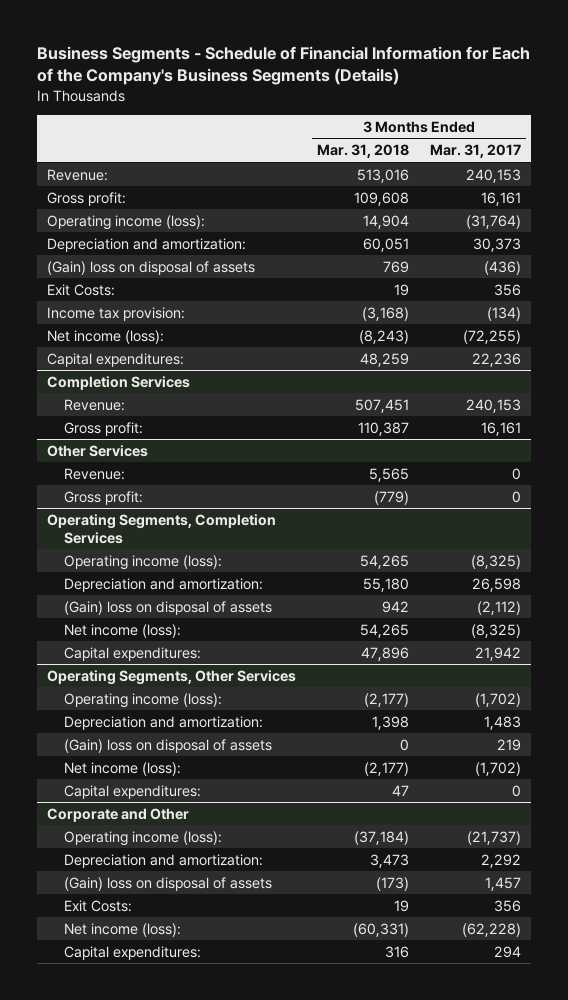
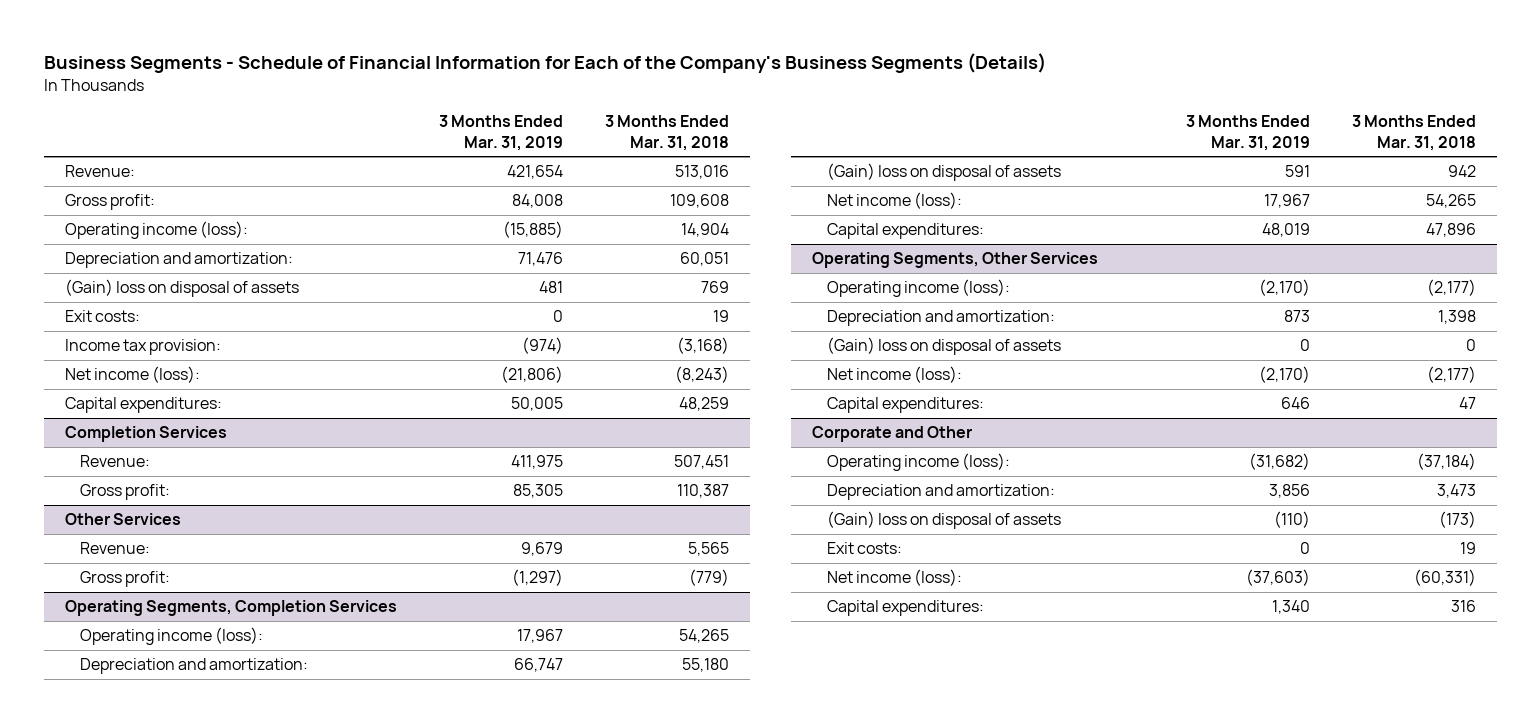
- | 3 Months Ended Mar. 31, 2018 | 3 Months Ended Mar. 31, 2017
+ | 3 Months Ended Mar. 31, 2019 | 3 Months Ended Mar. 31, 2018
- Exit Costs: | 19 | 356
+ Exit costs: | 0 | 19
@ Corporate and Other
- Exit Costs: | 19 | 356
+ Exit costs: | 0 | 19

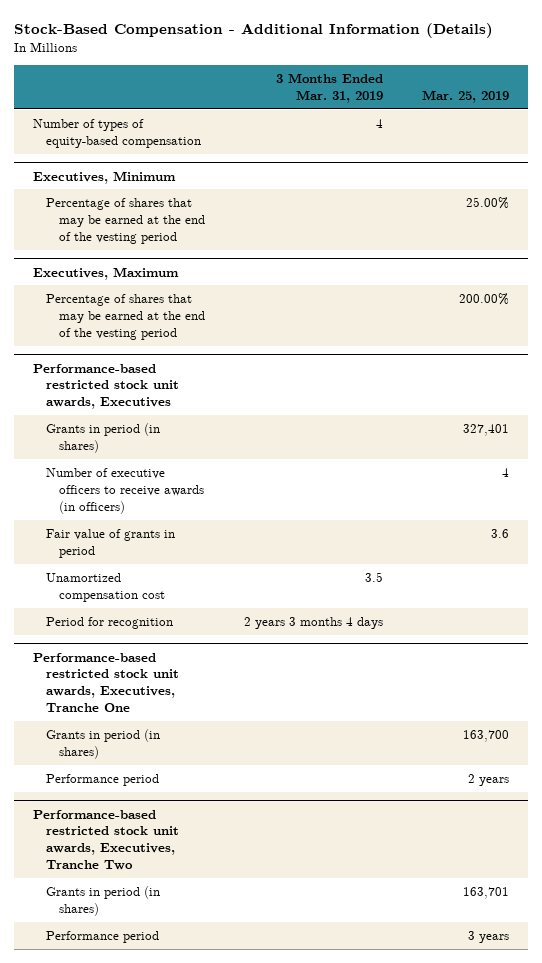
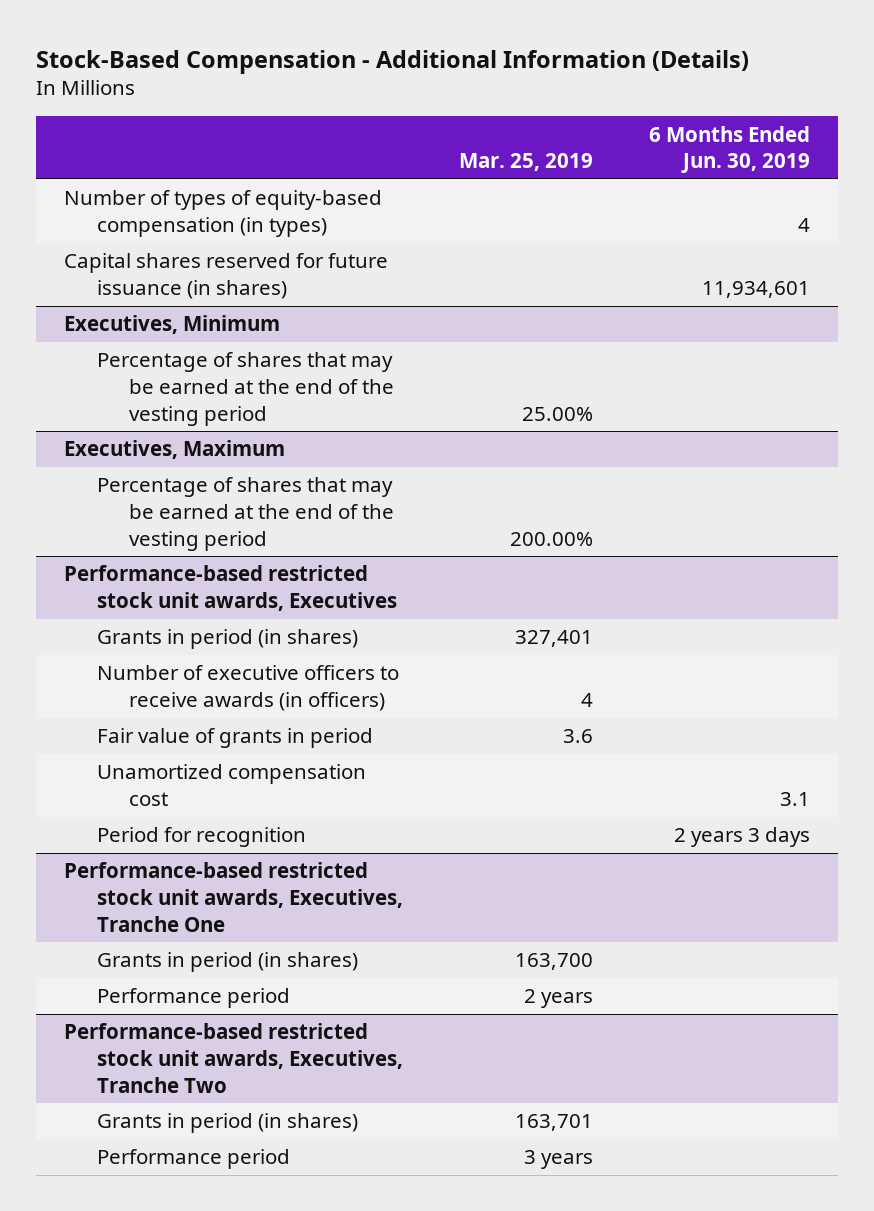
- | 3 Months Ended Mar. 31, 2019 | Mar. 25, 2019
+ | Mar. 25, 2019 | 6 Months Ended Jun. 30, 2019
- Number of types of equity-based compensation | 4 |
+ Number of types of equity-based compensation (in types) | | 4
+ Capital shares reserved for future issuance (in shares) | | 11,934,601

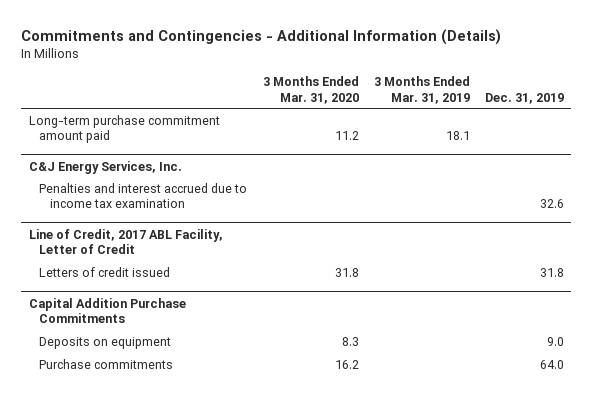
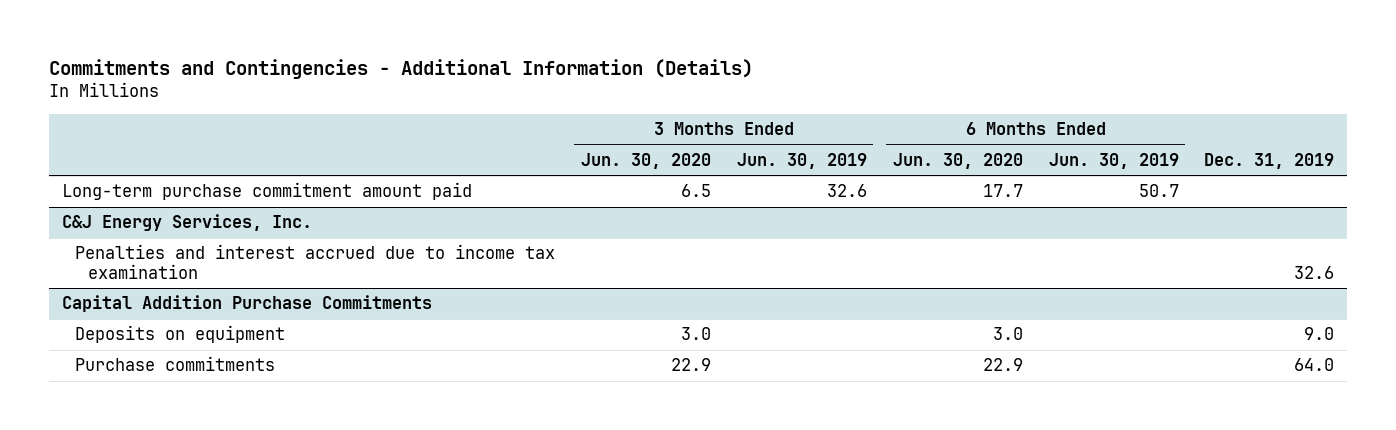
- | 3 Months Ended Mar. 31, 2020 | 3 Months Ended Mar. 31, 2019 | Dec. 31, 2019
+ | 3 Months Ended Jun. 30, 2020 | 3 Months Ended Jun. 30, 2019 | 6 Months Ended Jun. 30, 2020 | 6 Months Ended Jun. 30, 2019 | Dec. 31, 2019
- Line of Credit, 2017 ABL Facility, Letter of Credit
- Letters of credit issued | 31.8 | | 31.8

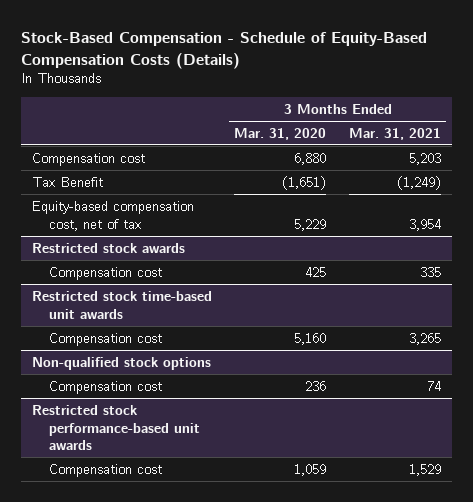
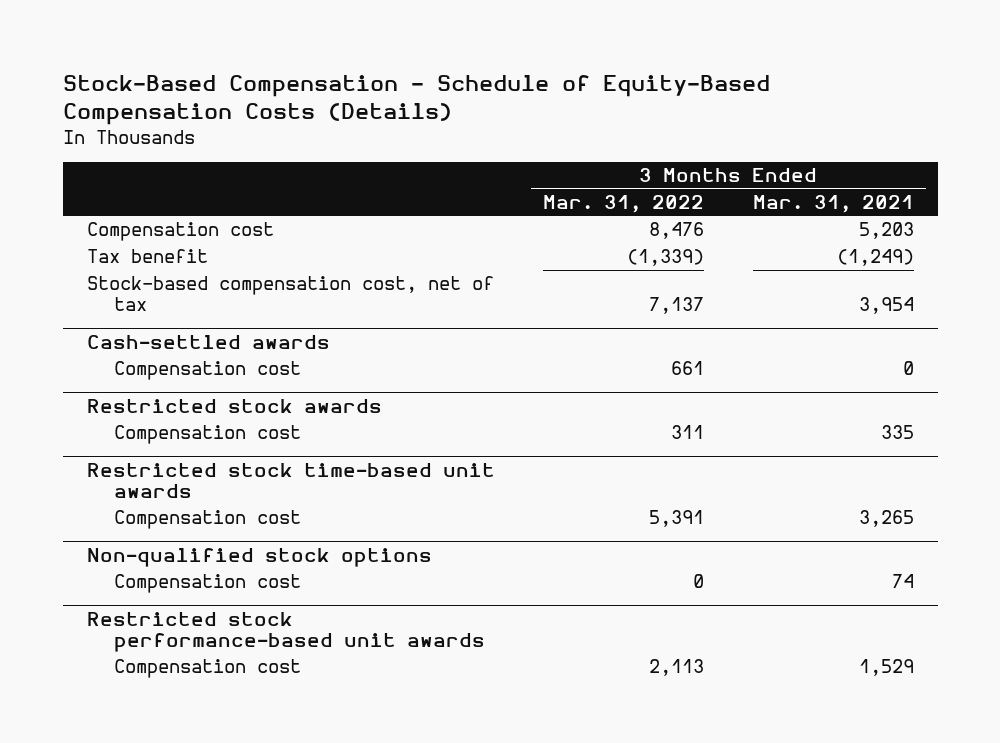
- | 3 Months Ended Mar. 31, 2020 | 3 Months Ended Mar. 31, 2021
+ | 3 Months Ended Mar. 31, 2022 | 3 Months Ended Mar. 31, 2021
- Tax Benefit | (1,651) | (1,249)
- Equity-based compensation cost, net of tax | 5,229 | 3,954
+ Tax benefit | (1,339) | (1,249)
+ Stock-based compensation cost, net of tax | 7,137 | 3,954
+ Cash-settled awards
+ Compensation cost | 661 | 0

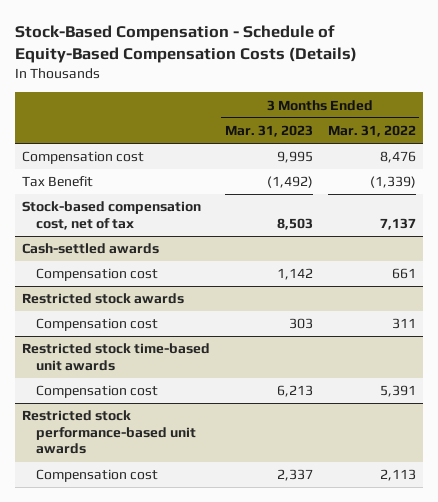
- | 3 Months Ended Mar. 31, 2022 | 3 Months Ended Mar. 31, 2021
+ | 3 Months Ended Mar. 31, 2023 | 3 Months Ended Mar. 31, 2022
- Tax benefit | (1,339) | (1,249)
+ Tax Benefit | (1,492) | (1,339)
- Non-qualified stock options
- Compensation cost | 0 | 74

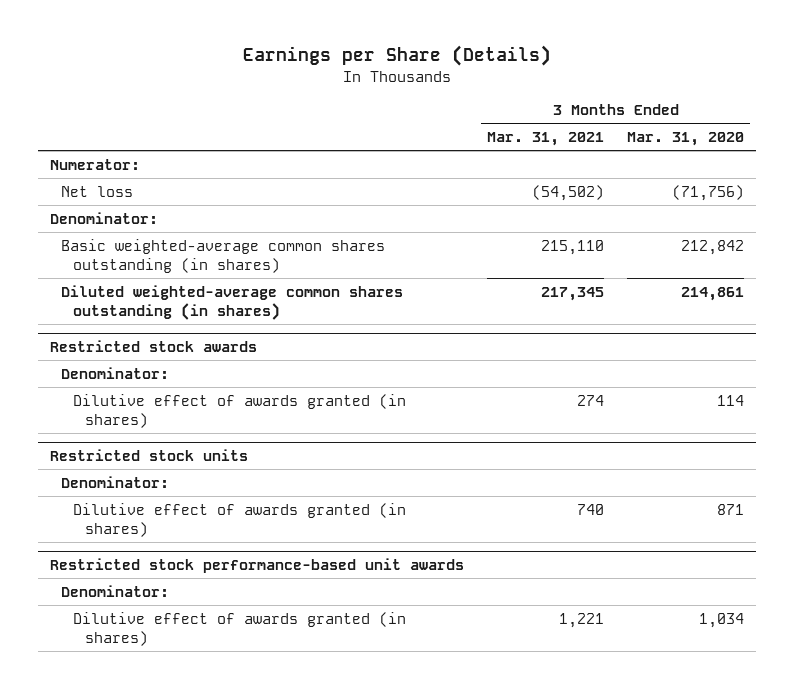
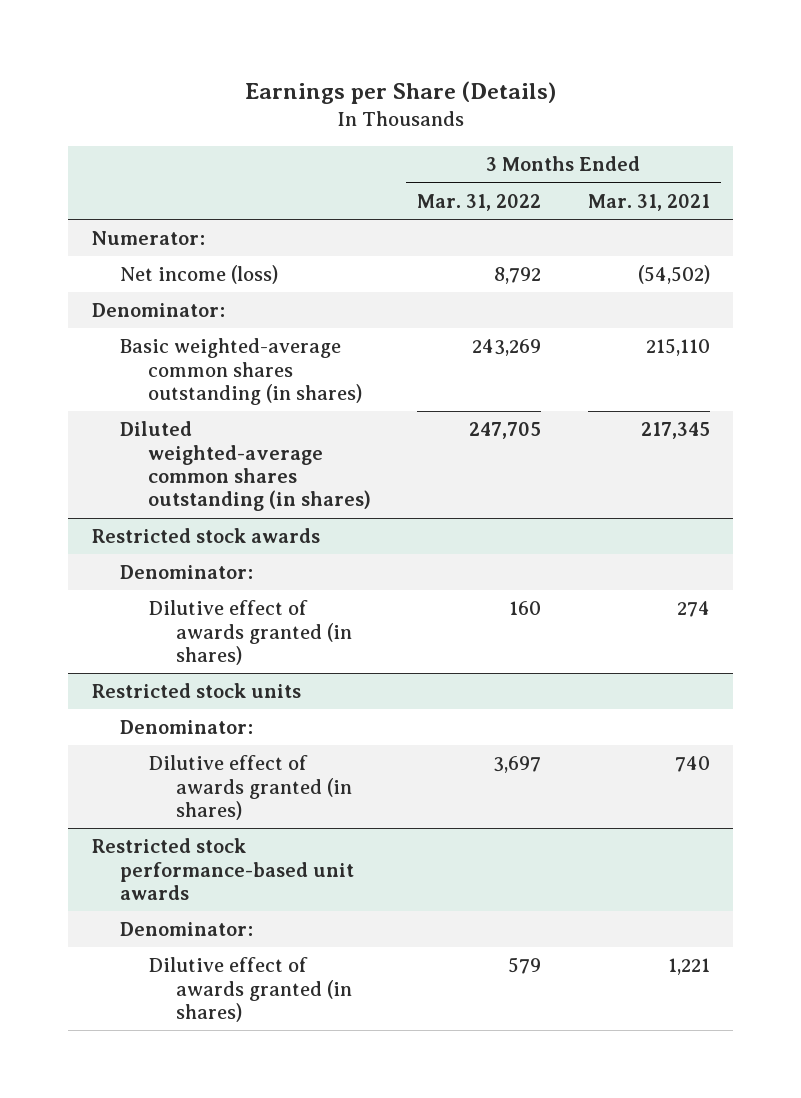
- | 3 Months Ended Mar. 31, 2021 | 3 Months Ended Mar. 31, 2020
+ | 3 Months Ended Mar. 31, 2022 | 3 Months Ended Mar. 31, 2021
- Net loss | (54,502) | (71,756)
+ Net income (loss) | 8,792 | (54,502)

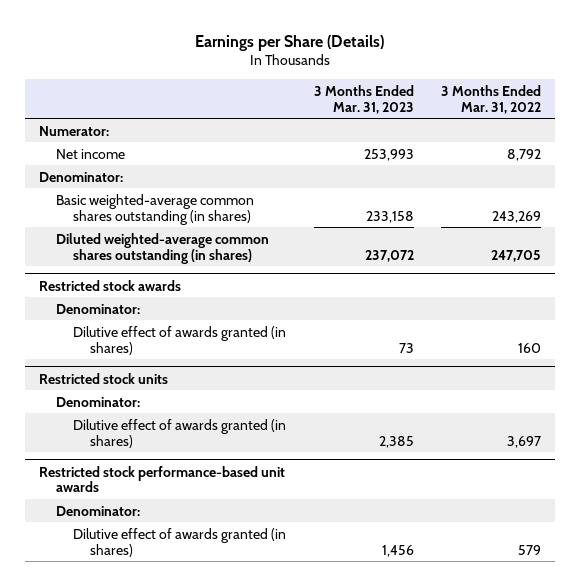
- | 3 Months Ended Mar. 31, 2022 | 3 Months Ended Mar. 31, 2021
+ | 3 Months Ended Mar. 31, 2023 | 3 Months Ended Mar. 31, 2022
- Net income (loss) | 8,792 | (54,502)
+ Net income | 253,993 | 8,792

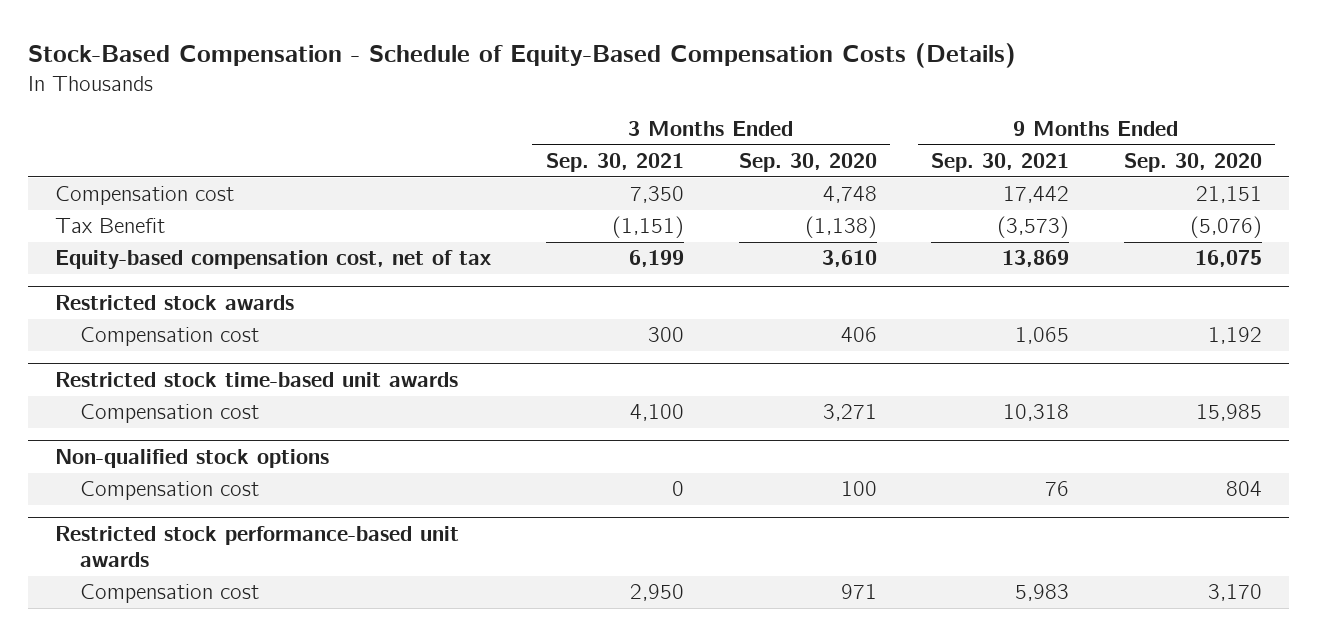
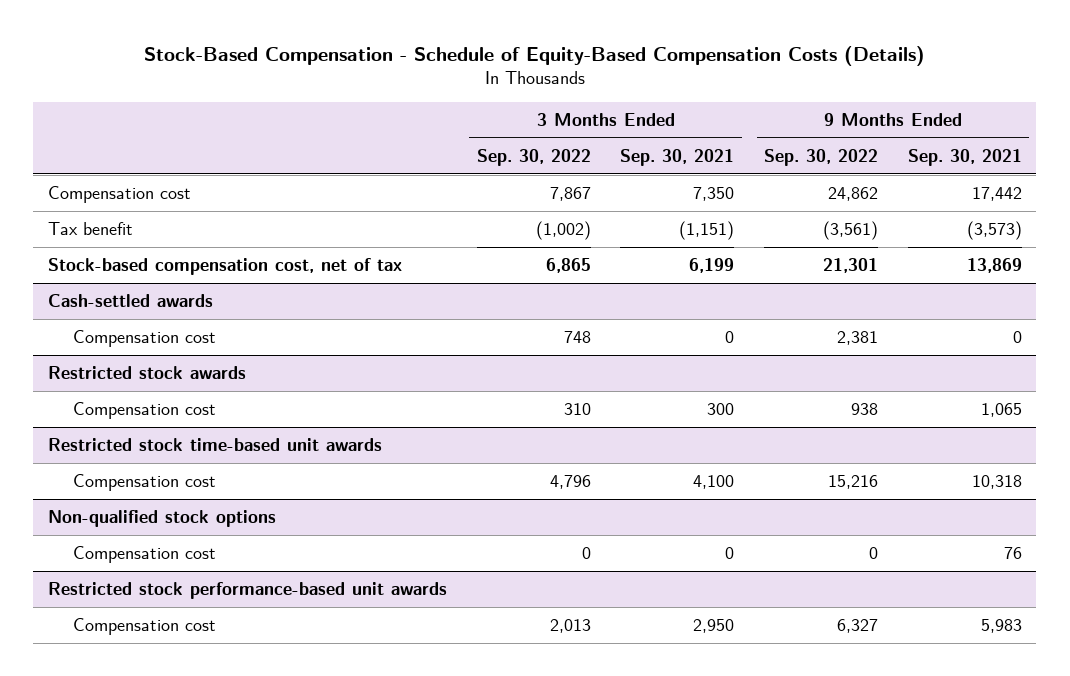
- | 3 Months Ended Sep. 30, 2021 | 3 Months Ended Sep. 30, 2020 | 9 Months Ended Sep. 30, 2021 | 9 Months Ended Sep. 30, 2020
+ | 3 Months Ended Sep. 30, 2022 | 3 Months Ended Sep. 30, 2021 | 9 Months Ended Sep. 30, 2022 | 9 Months Ended Sep. 30, 2021
- Tax Benefit | (1,151) | (1,138) | (3,573) | (5,076)
- Equity-based compensation cost, net of tax | 6,199 | 3,610 | 13,869 | 16,075
+ Tax benefit | (1,002) | (1,151) | (3,561) | (3,573)
+ Stock-based compensation cost, net of tax | 6,865 | 6,199 | 21,301 | 13,869
+ Cash-settled awards
+ Compensation cost | 748 | 0 | 2,381 | 0

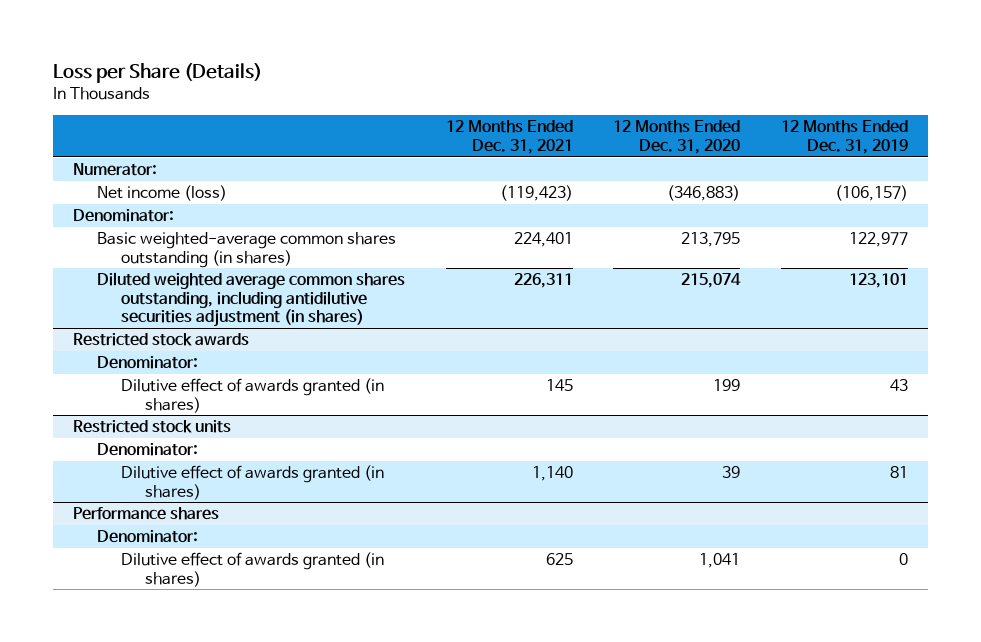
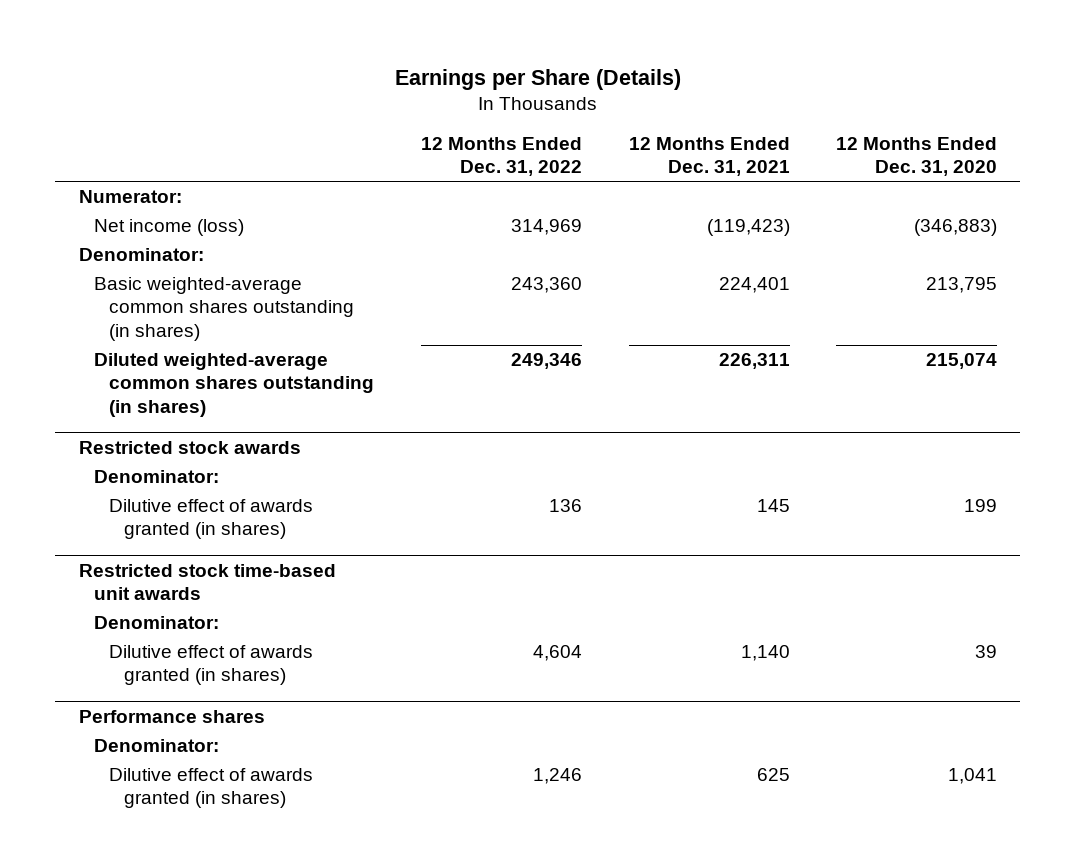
- Loss per Share (Details)
+ Earnings per Share (Details)
- | 12 Months Ended Dec. 31, 2021 | 12 Months Ended Dec. 31, 2020 | 12 Months Ended Dec. 31, 2019
+ | 12 Months Ended Dec. 31, 2022 | 12 Months Ended Dec. 31, 2021 | 12 Months Ended Dec. 31, 2020
- Diluted weighted average common shares outstanding, including antidilutive securities adjustment (in shares) | 226,311 | 215,074 | 123,101
+ Diluted weighted-average common shares outstanding (in shares) | 249,346 | 226,311 | 215,074
- Restricted stock units
+ Restricted stock time-based unit awards

